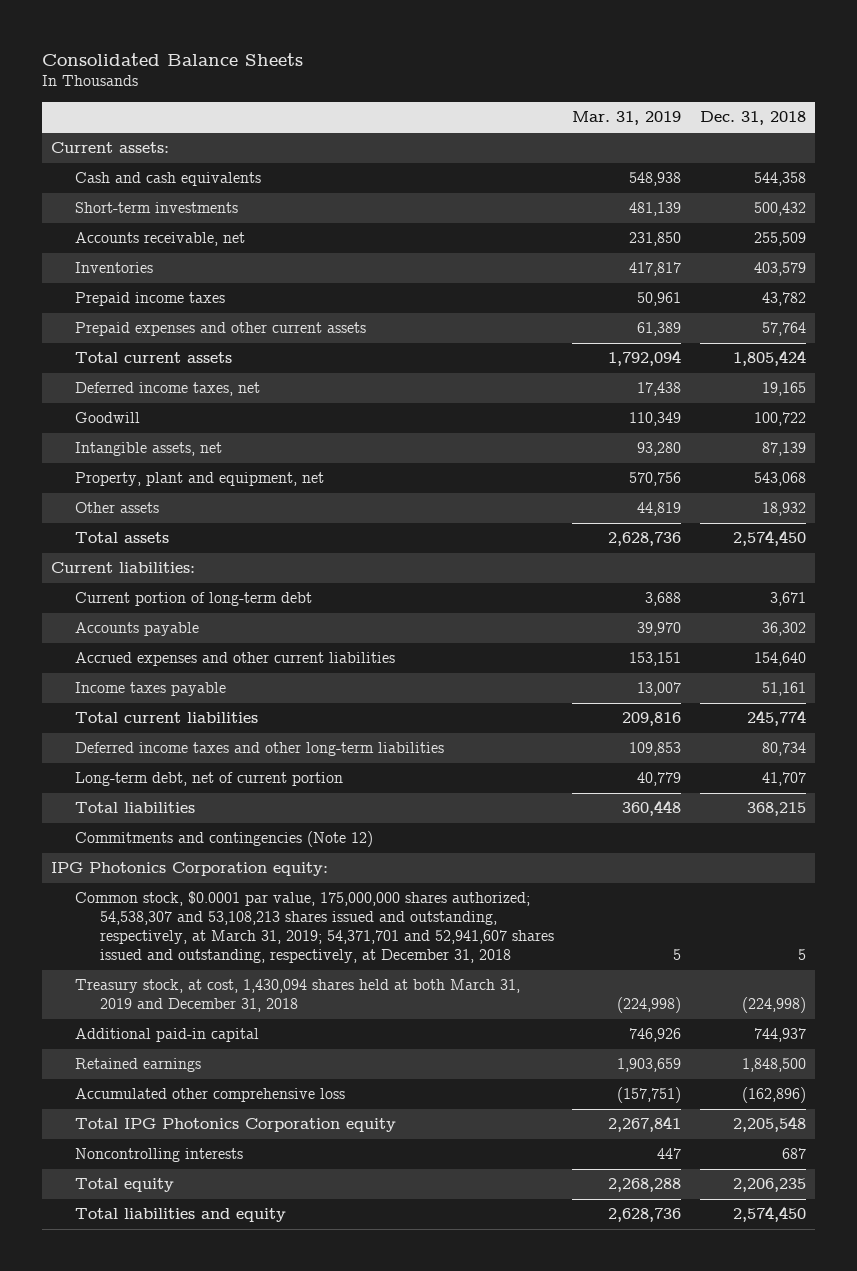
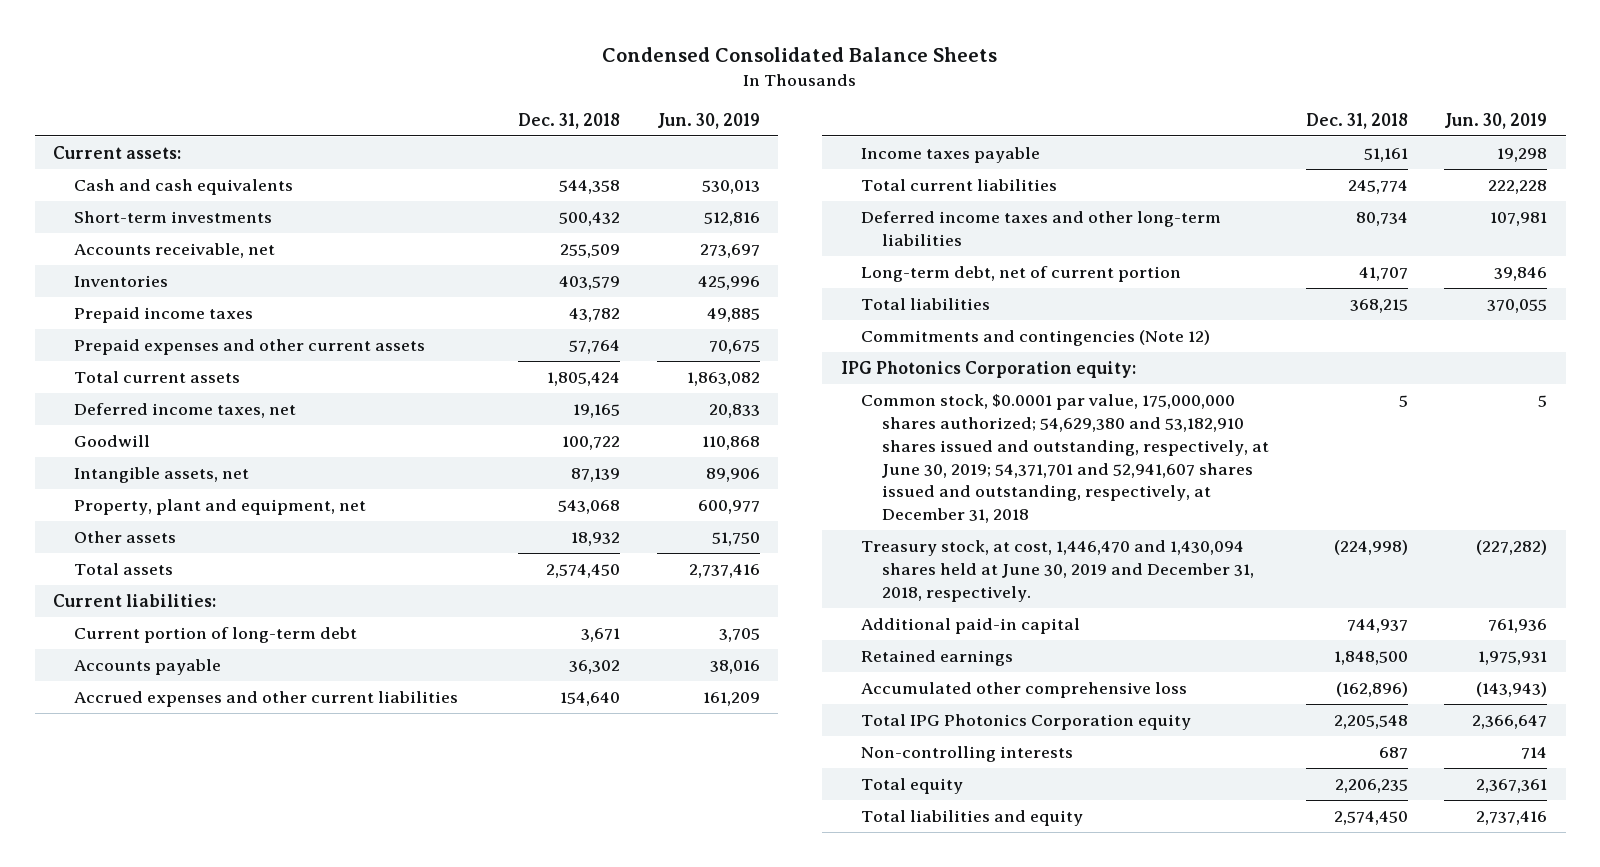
- Consolidated Balance Sheets
+ Condensed Consolidated Balance Sheets
- | Mar. 31, 2019 | Dec. 31, 2018
+ | Dec. 31, 2018 | Jun. 30, 2019
- Common stock, $0.0001 par value, 175,000,000 shares authorized; 54,538,307 and 53,108,213 shares issued and outstanding, respectively, at March 31, 2019; 54,371,701 and 52,941,607 shares issued and outstanding, respectively, at December 31, 2018 | 5 | 5
- Treasury stock, at cost, 1,430,094 shares held at both March 31, 2019 and December 31, 2018 | (224,998) | (224,998)
+ Common stock, $0.0001 par value, 175,000,000 shares authorized; 54,629,380 and 53,182,910 shares issued and outstanding, respectively, at June 30, 2019; 54,371,701 and 52,941,607 shares issued and outstanding, respectively, at December 31, 2018 | 5 | 5
+ Treasury stock, at cost, 1,446,470 and 1,430,094 shares held at June 30, 2019 and December 31, 2018, respectively. | (224,998) | (227,282)
- Noncontrolling interests | 447 | 687
+ Non-controlling interests | 687 | 714

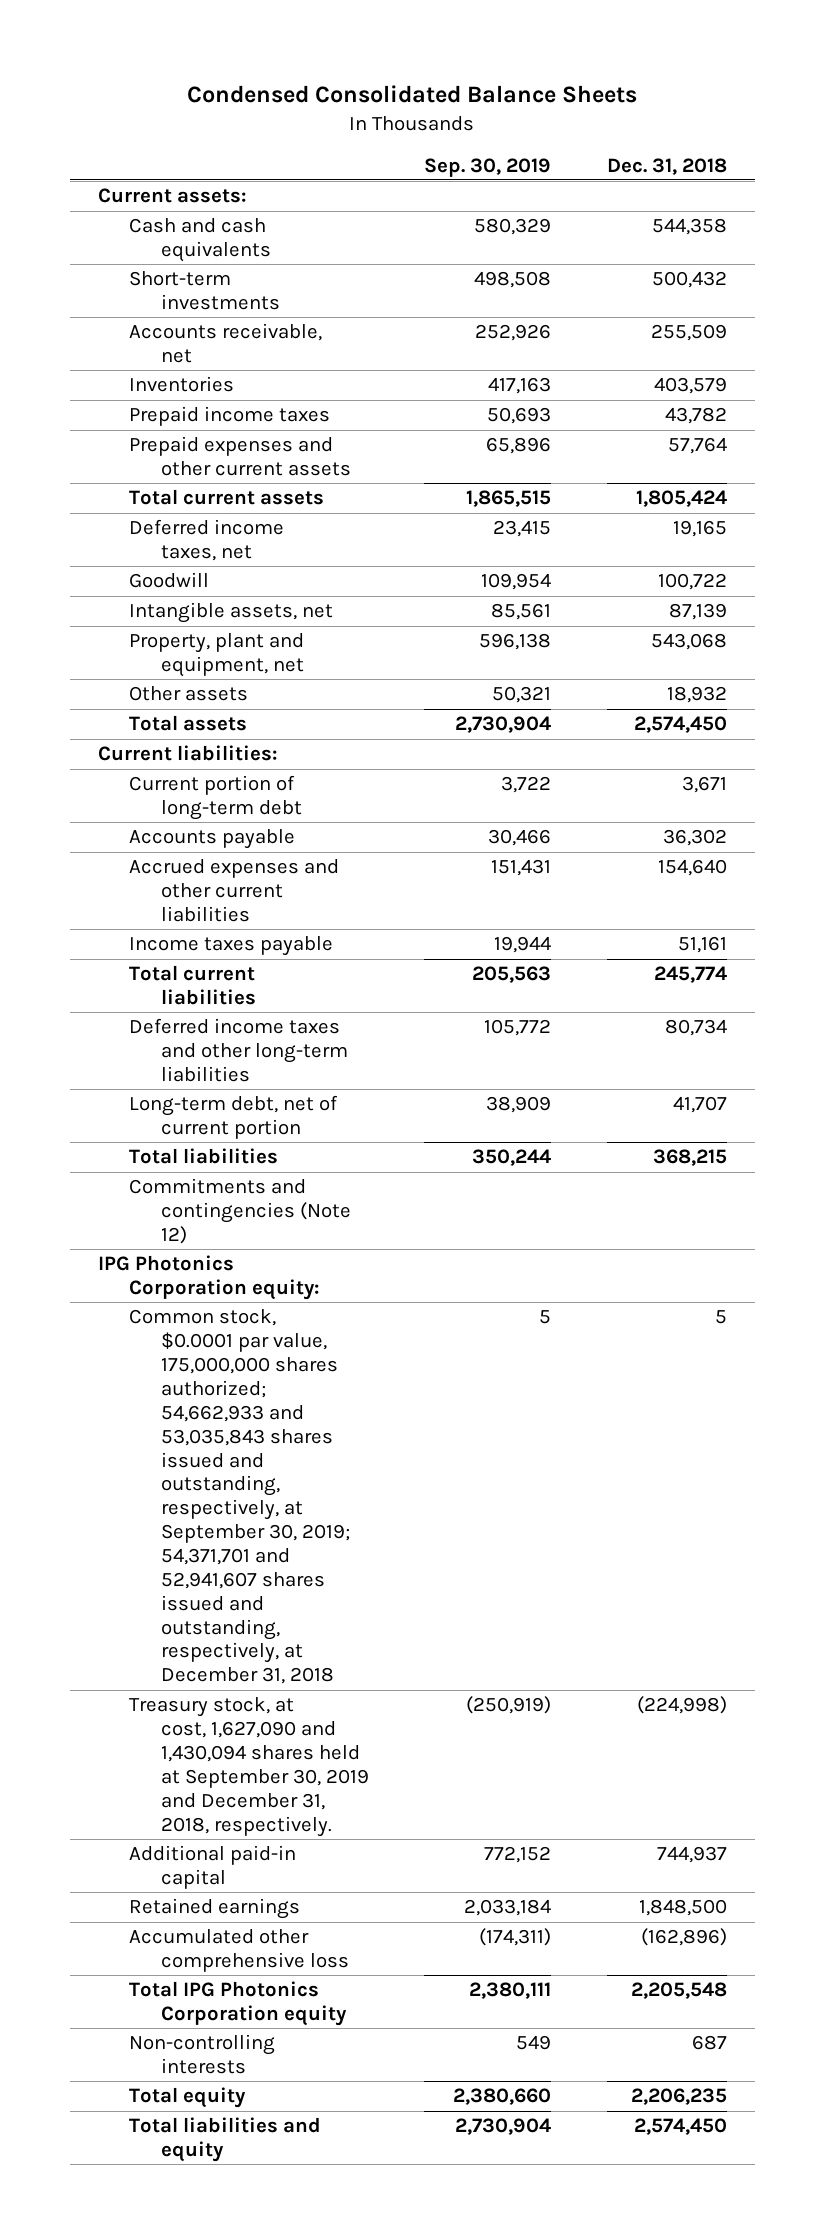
- | Dec. 31, 2018 | Jun. 30, 2019
+ | Sep. 30, 2019 | Dec. 31, 2018
- Common stock, $0.0001 par value, 175,000,000 shares authorized; 54,629,380 and 53,182,910 shares issued and outstanding, respectively, at June 30, 2019; 54,371,701 and 52,941,607 shares issued and outstanding, respectively, at December 31, 2018 | 5 | 5
- Treasury stock, at cost, 1,446,470 and 1,430,094 shares held at June 30, 2019 and December 31, 2018, respectively. | (224,998) | (227,282)
+ Common stock, $0.0001 par value, 175,000,000 shares authorized; 54,662,933 and 53,035,843 shares issued and outstanding, respectively, at September 30, 2019; 54,371,701 and 52,941,607 shares issued and outstanding, respectively, at December 31, 2018 | 5 | 5
+ Treasury stock, at cost, 1,627,090 and 1,430,094 shares held at September 30, 2019 and December 31, 2018, respectively. | (250,919) | (224,998)

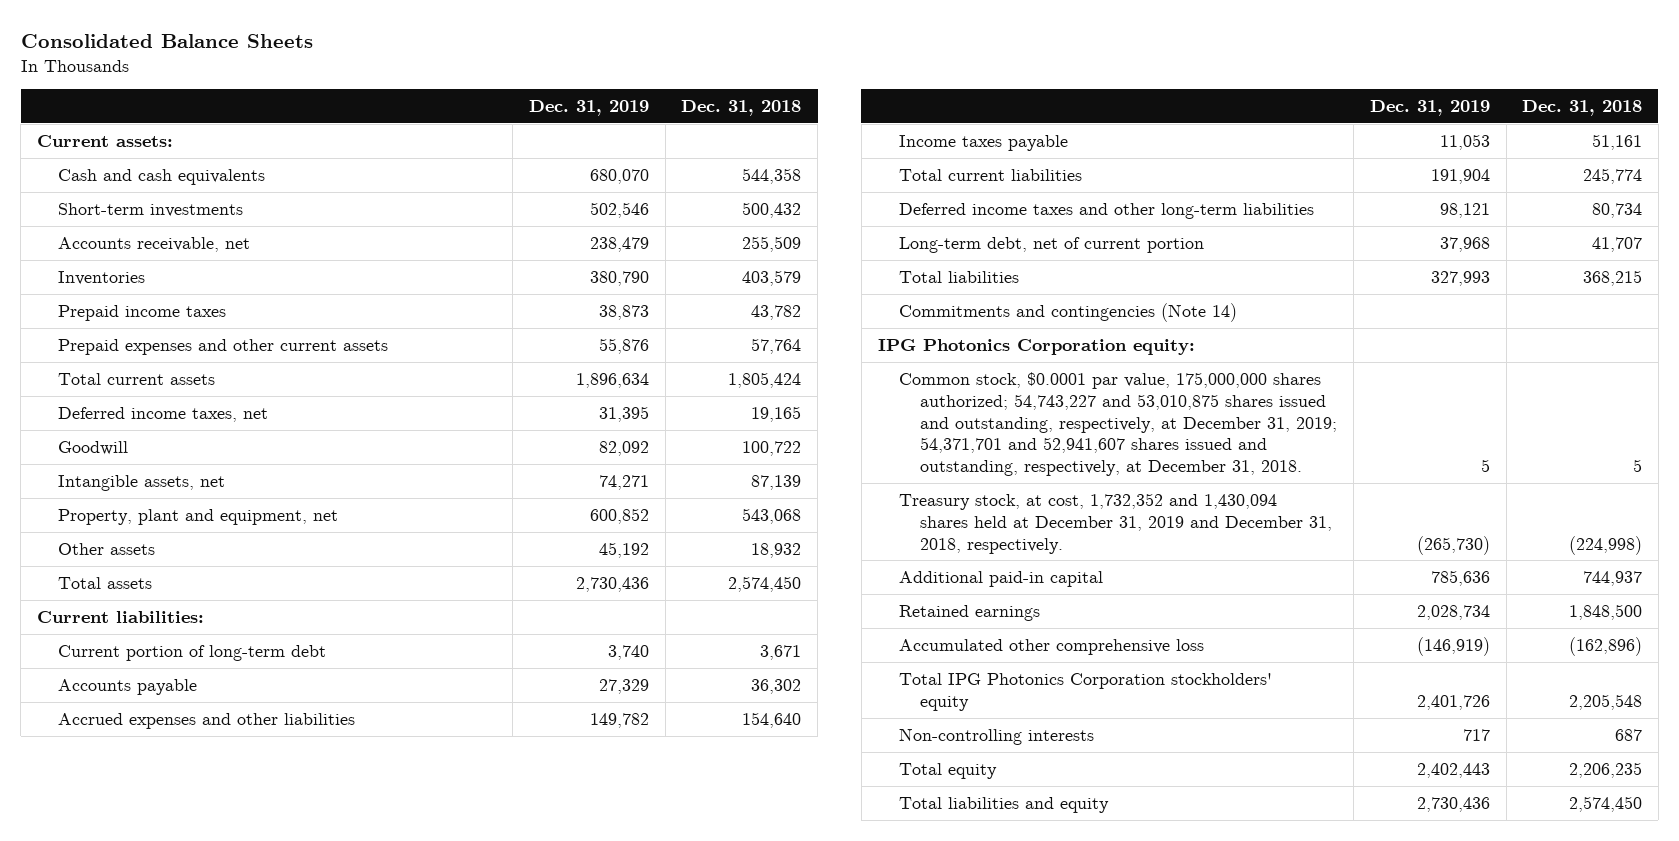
- Condensed Consolidated Balance Sheets
+ Consolidated Balance Sheets
- | Sep. 30, 2019 | Dec. 31, 2018
+ | Dec. 31, 2019 | Dec. 31, 2018
- Accrued expenses and other current liabilities | 151,431 | 154,640
+ Accrued expenses and other liabilities | 149,782 | 154,640
- Commitments and contingencies (Note 12)
+ Commitments and contingencies (Note 14)
- Common stock, $0.0001 par value, 175,000,000 shares authorized; 54,662,933 and 53,035,843 shares issued and outstanding, respectively, at September 30, 2019; 54,371,701 and 52,941,607 shares issued and outstanding, respectively, at December 31, 2018 | 5 | 5
- Treasury stock, at cost, 1,627,090 and 1,430,094 shares held at September 30, 2019 and December 31, 2018, respectively. | (250,919) | (224,998)
+ Common stock, $0.0001 par value, 175,000,000 shares authorized; 54,743,227 and 53,010,875 shares issued and outstanding, respectively, at December 31, 2019; 54,371,701 and 52,941,607 shares issued and outstanding, respectively, at December 31, 2018. | 5 | 5
+ Treasury stock, at cost, 1,732,352 and 1,430,094 shares held at December 31, 2019 and December 31, 2018, respectively. | (265,730) | (224,998)
- Total IPG Photonics Corporation equity | 2,380,111 | 2,205,548
+ Total IPG Photonics Corporation stockholders' equity | 2,401,726 | 2,205,548

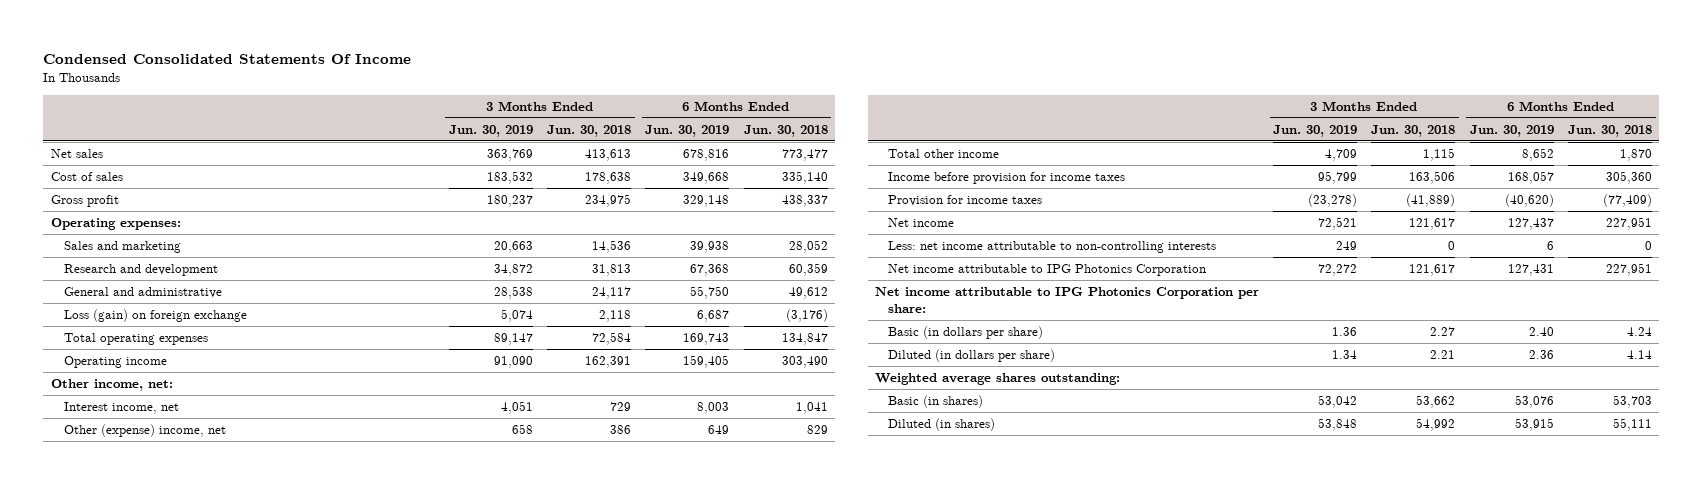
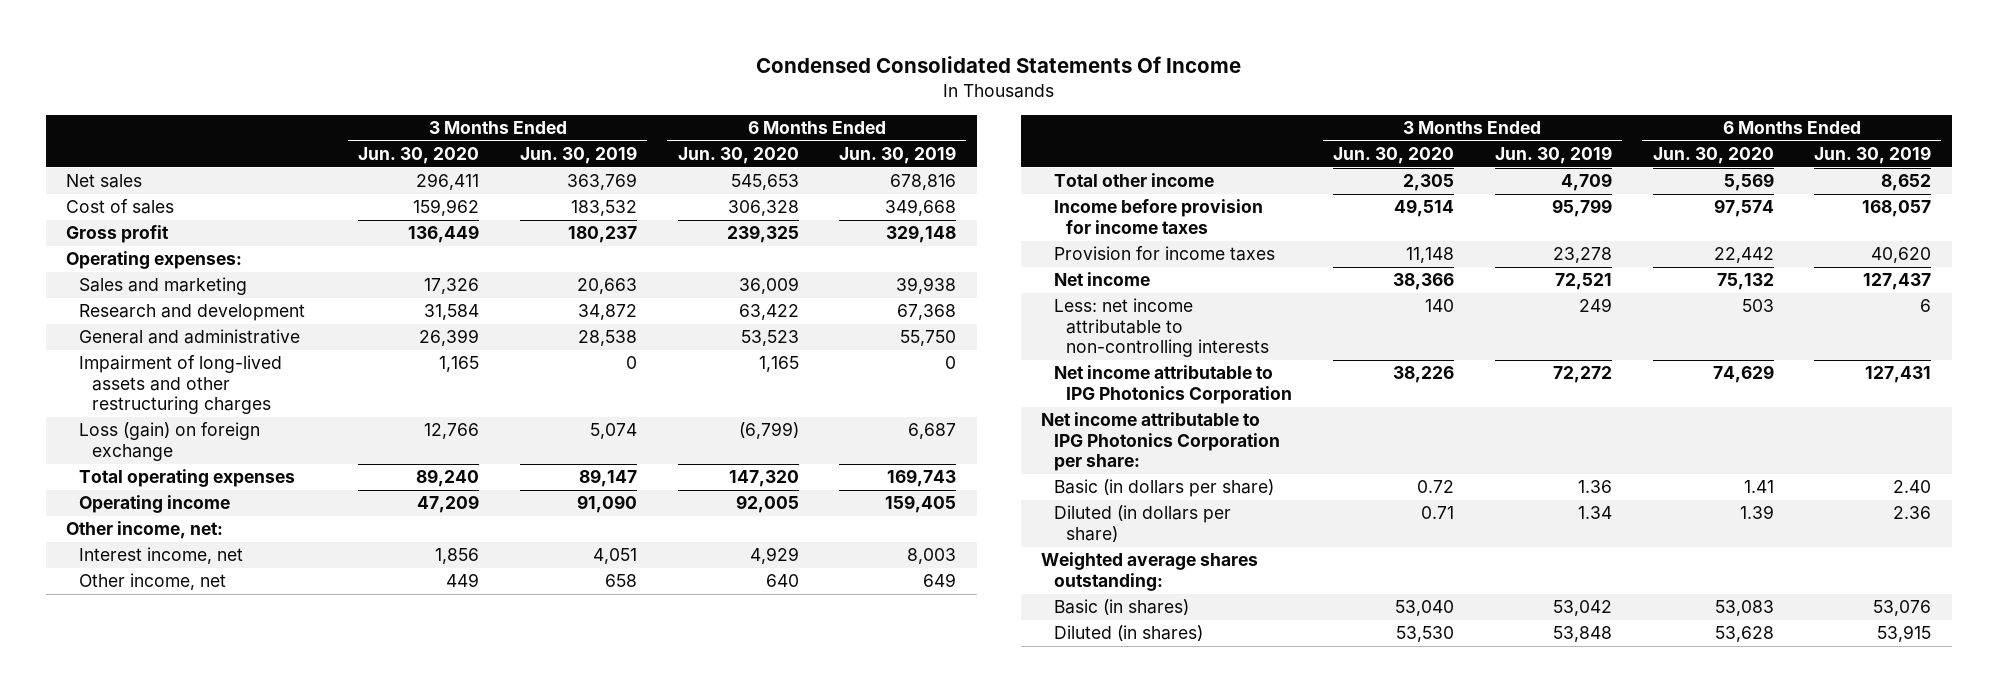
- | 3 Months Ended Jun. 30, 2019 | 3 Months Ended Jun. 30, 2018 | 6 Months Ended Jun. 30, 2019 | 6 Months Ended Jun. 30, 2018
+ | 3 Months Ended Jun. 30, 2020 | 3 Months Ended Jun. 30, 2019 | 6 Months Ended Jun. 30, 2020 | 6 Months Ended Jun. 30, 2019
+ Impairment of long-lived assets and other restructuring charges | 1,165 | 0 | 1,165 | 0
- Other (expense) income, net | 658 | 386 | 649 | 829
+ Other income, net | 449 | 658 | 640 | 649
- Provision for income taxes | (23,278) | (41,889) | (40,620) | (77,409)
+ Provision for income taxes | 11,148 | 23,278 | 22,442 | 40,620

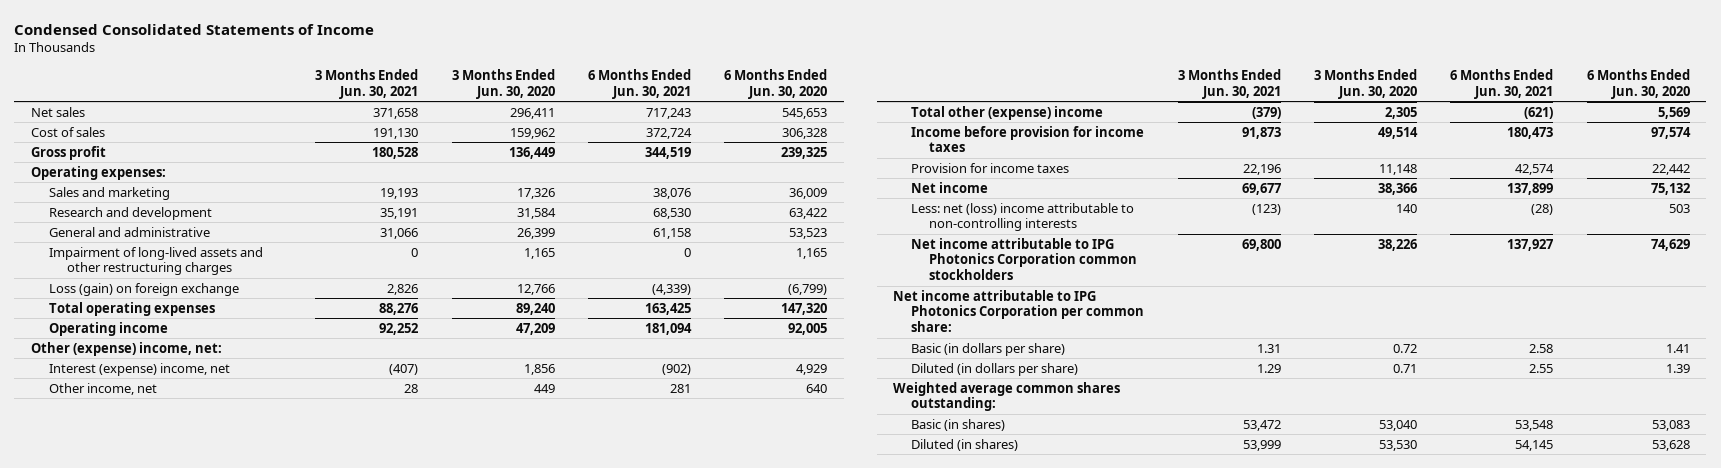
- Condensed Consolidated Statements Of Income
+ Condensed Consolidated Statements of Income
- | 3 Months Ended Jun. 30, 2020 | 3 Months Ended Jun. 30, 2019 | 6 Months Ended Jun. 30, 2020 | 6 Months Ended Jun. 30, 2019
+ | 3 Months Ended Jun. 30, 2021 | 3 Months Ended Jun. 30, 2020 | 6 Months Ended Jun. 30, 2021 | 6 Months Ended Jun. 30, 2020
- Other income, net:
- Interest income, net | 1,856 | 4,051 | 4,929 | 8,003
+ Other (expense) income, net:
+ Interest (expense) income, net | (407) | 1,856 | (902) | 4,929
- Total other income | 2,305 | 4,709 | 5,569 | 8,652
+ Total other (expense) income | (379) | 2,305 | (621) | 5,569
- Less: net income attributable to non-controlling interests | 140 | 249 | 503 | 6
- Net income attributable to IPG Photonics Corporation | 38,226 | 72,272 | 74,629 | 127,431
- Net income attributable to IPG Photonics Corporation per share:
+ Less: net (loss) income attributable to non-controlling interests | (123) | 140 | (28) | 503
+ Net income attributable to IPG Photonics Corporation common stockholders | 69,800 | 38,226 | 137,927 | 74,629
+ Net income attributable to IPG Photonics Corporation per common share:
- Weighted average shares outstanding:
+ Weighted average common shares outstanding:

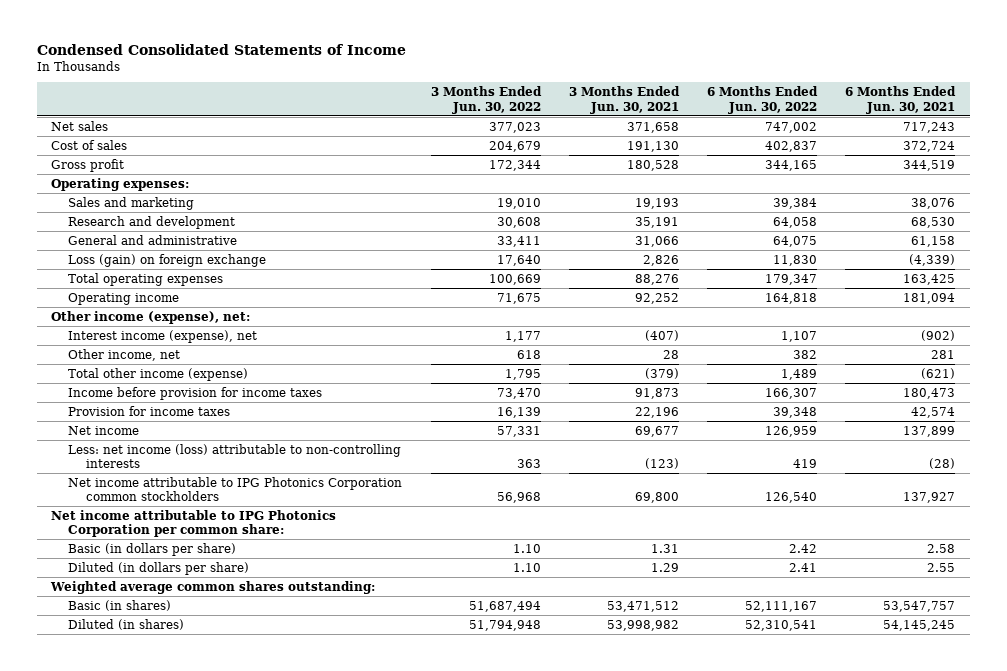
- | 3 Months Ended Jun. 30, 2021 | 3 Months Ended Jun. 30, 2020 | 6 Months Ended Jun. 30, 2021 | 6 Months Ended Jun. 30, 2020
+ | 3 Months Ended Jun. 30, 2022 | 3 Months Ended Jun. 30, 2021 | 6 Months Ended Jun. 30, 2022 | 6 Months Ended Jun. 30, 2021
- Impairment of long-lived assets and other restructuring charges | 0 | 1,165 | 0 | 1,165
- Other (expense) income, net:
- Interest (expense) income, net | (407) | 1,856 | (902) | 4,929
+ Other income (expense), net:
+ Interest income (expense), net | 1,177 | (407) | 1,107 | (902)
- Total other (expense) income | (379) | 2,305 | (621) | 5,569
+ Total other income (expense) | 1,795 | (379) | 1,489 | (621)
- Less: net (loss) income attributable to non-controlling interests | (123) | 140 | (28) | 503
+ Less: net income (loss) attributable to non-controlling interests | 363 | (123) | 419 | (28)
- Basic (in shares) | 53,472 | 53,040 | 53,548 | 53,083
- Diluted (in shares) | 53,999 | 53,530 | 54,145 | 53,628
+ Basic (in shares) | 51,687,494 | 53,471,512 | 52,111,167 | 53,547,757
+ Diluted (in shares) | 51,794,948 | 53,998,982 | 52,310,541 | 54,145,245

